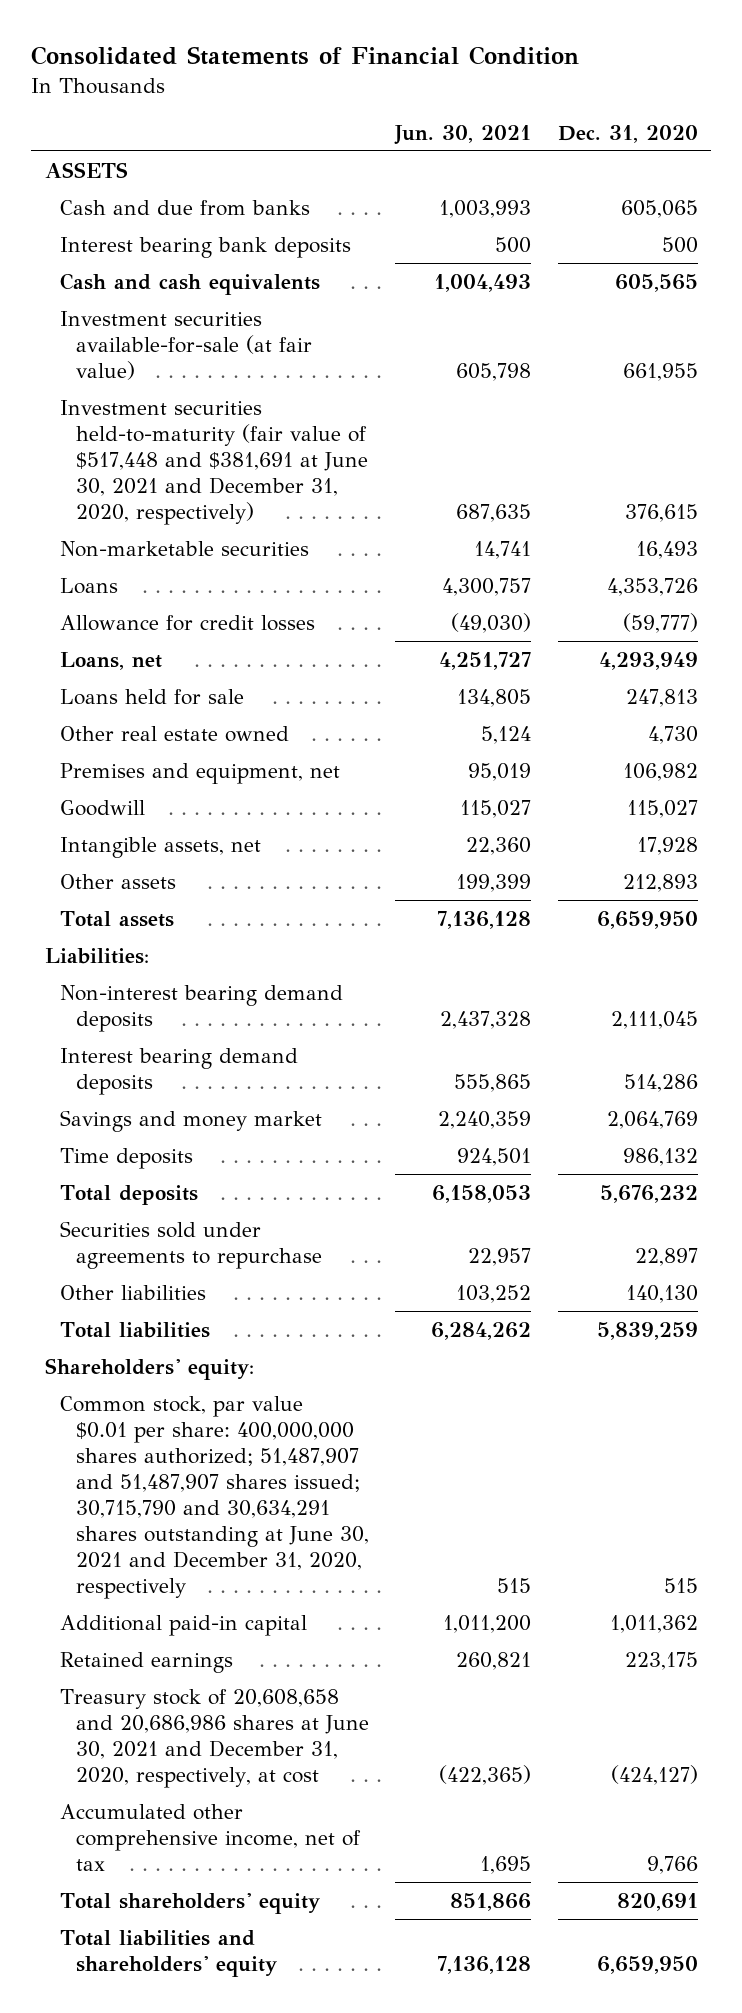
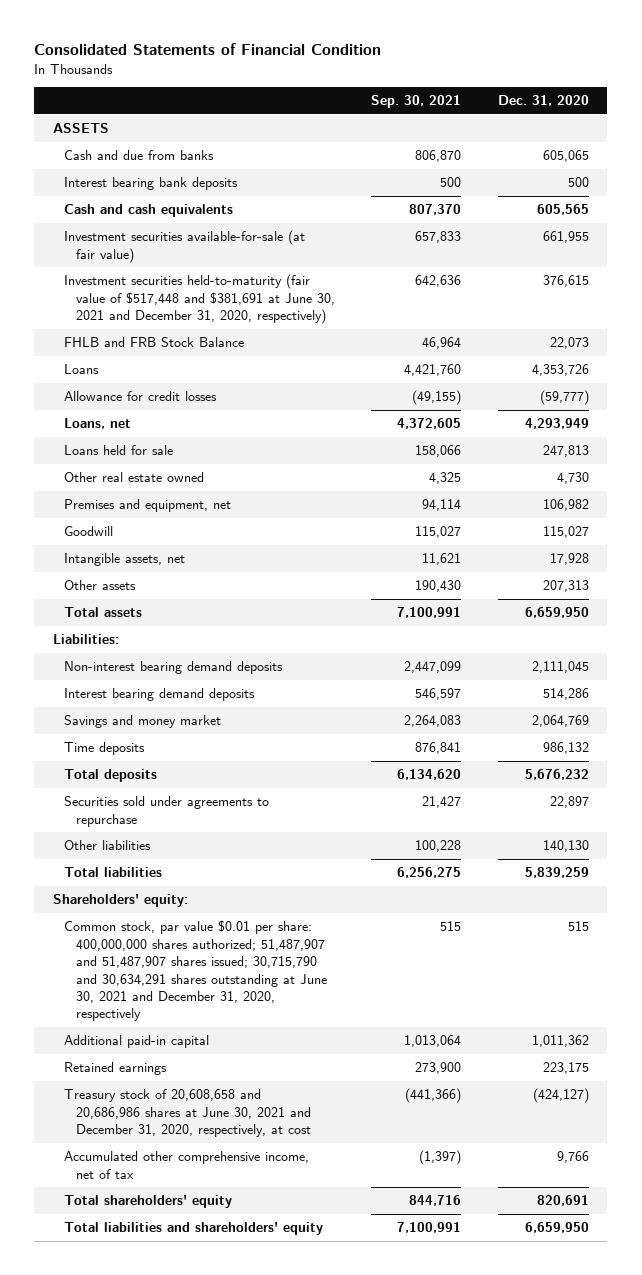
- | Jun. 30, 2021 | Dec. 31, 2020
+ | Sep. 30, 2021 | Dec. 31, 2020
- Non-marketable securities | 14,741 | 16,493
+ FHLB and FRB Stock Balance | 46,964 | 22,073
- Other assets | 199,399 | 212,893
+ Other assets | 190,430 | 207,313

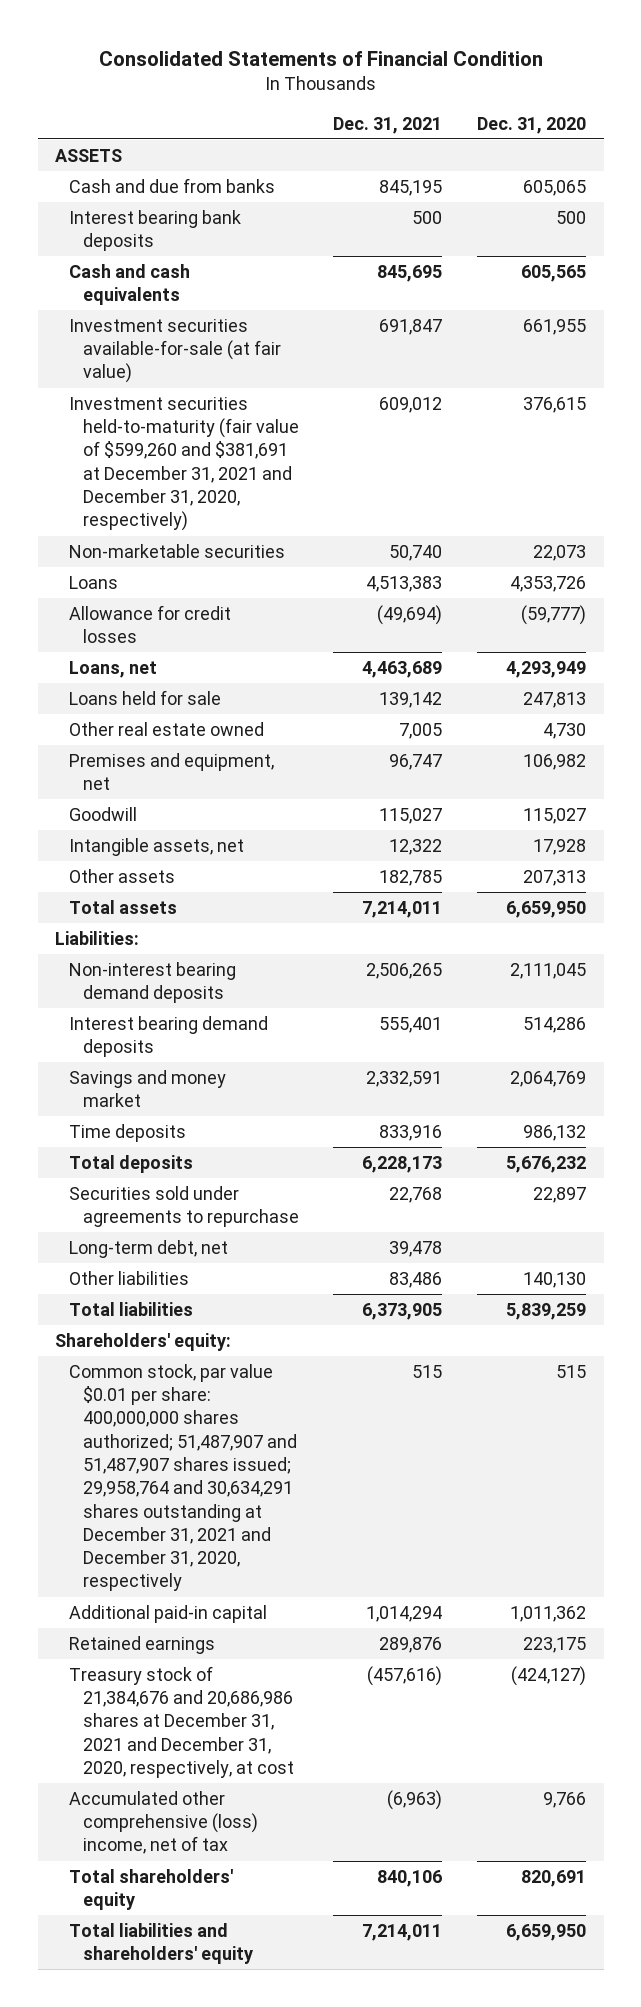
- | Sep. 30, 2021 | Dec. 31, 2020
+ | Dec. 31, 2021 | Dec. 31, 2020
- Investment securities held-to-maturity (fair value of $517,448 and $381,691 at June 30, 2021 and December 31, 2020, respectively) | 642,636 | 376,615
- FHLB and FRB Stock Balance | 46,964 | 22,073
+ Investment securities held-to-maturity (fair value of $599,260 and $381,691 at December 31, 2021 and December 31, 2020, respectively) | 609,012 | 376,615
+ Non-marketable securities | 50,740 | 22,073
+ Long-term debt, net | 39,478 |
- Common stock, par value $0.01 per share: 400,000,000 shares authorized; 51,487,907 and 51,487,907 shares issued; 30,715,790 and 30,634,291 shares outstanding at June 30, 2021 and December 31, 2020, respectively | 515 | 515
+ Common stock, par value $0.01 per share: 400,000,000 shares authorized; 51,487,907 and 51,487,907 shares issued; 29,958,764 and 30,634,291 shares outstanding at December 31, 2021 and December 31, 2020, respectively | 515 | 515
- Treasury stock of 20,608,658 and 20,686,986 shares at June 30, 2021 and December 31, 2020, respectively, at cost | (441,366) | (424,127)
- Accumulated other comprehensive income, net of tax | (1,397) | 9,766
+ Treasury stock of 21,384,676 and 20,686,986 shares at December 31, 2021 and December 31, 2020, respectively, at cost | (457,616) | (424,127)
+ Accumulated other comprehensive (loss) income, net of tax | (6,963) | 9,766

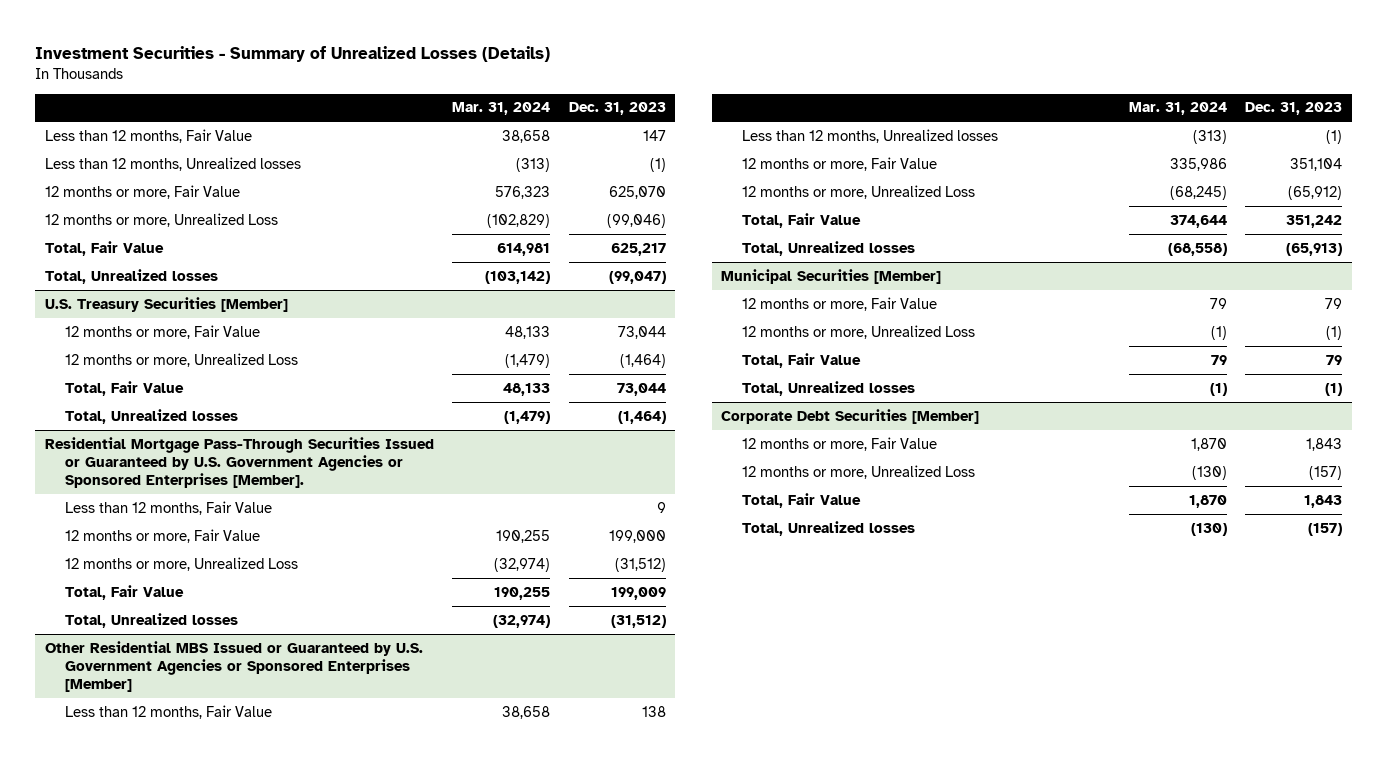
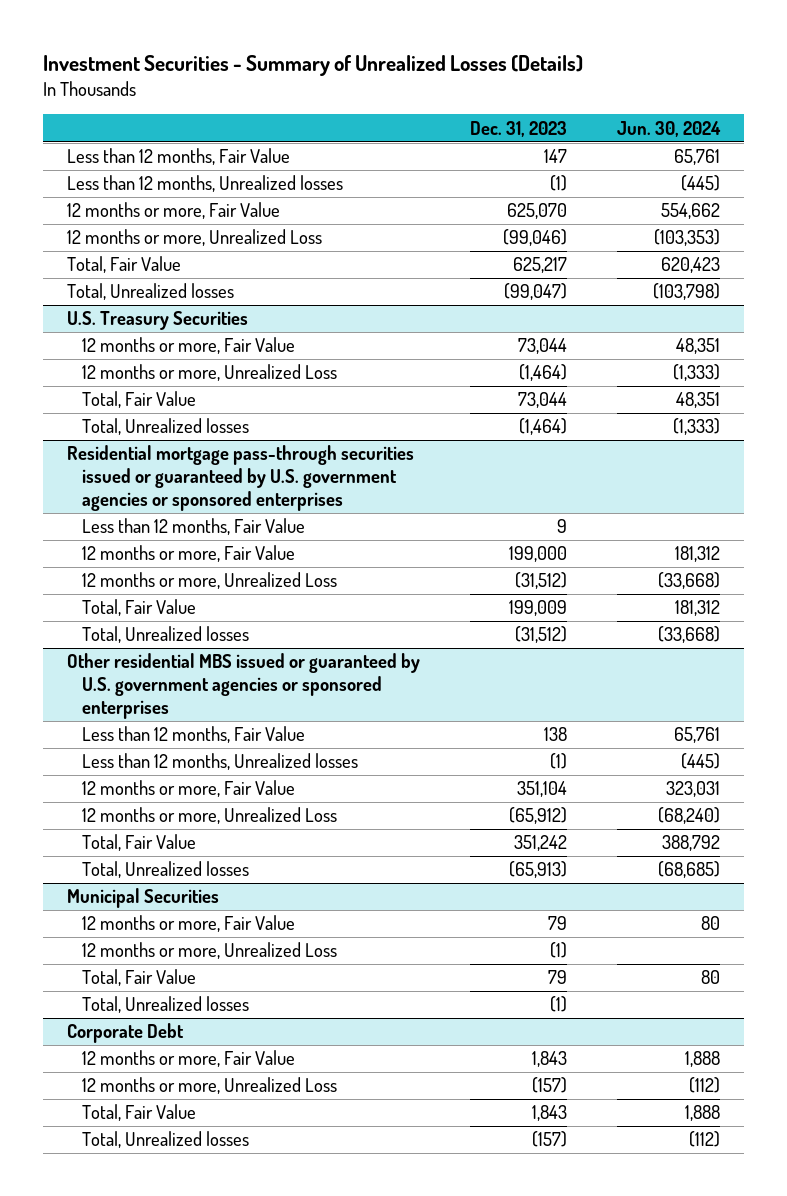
- | Mar. 31, 2024 | Dec. 31, 2023
+ | Dec. 31, 2023 | Jun. 30, 2024
- U.S. Treasury Securities [Member]
+ U.S. Treasury Securities
- Residential Mortgage Pass-Through Securities Issued or Guaranteed by U.S. Government Agencies or Sponsored Enterprises [Member].
+ Residential mortgage pass-through securities issued or guaranteed by U.S. government agencies or sponsored enterprises
- Other Residential MBS Issued or Guaranteed by U.S. Government Agencies or Sponsored Enterprises [Member]
+ Other residential MBS issued or guaranteed by U.S. government agencies or sponsored enterprises
- Municipal Securities [Member]
+ Municipal Securities
- Corporate Debt Securities [Member]
+ Corporate Debt

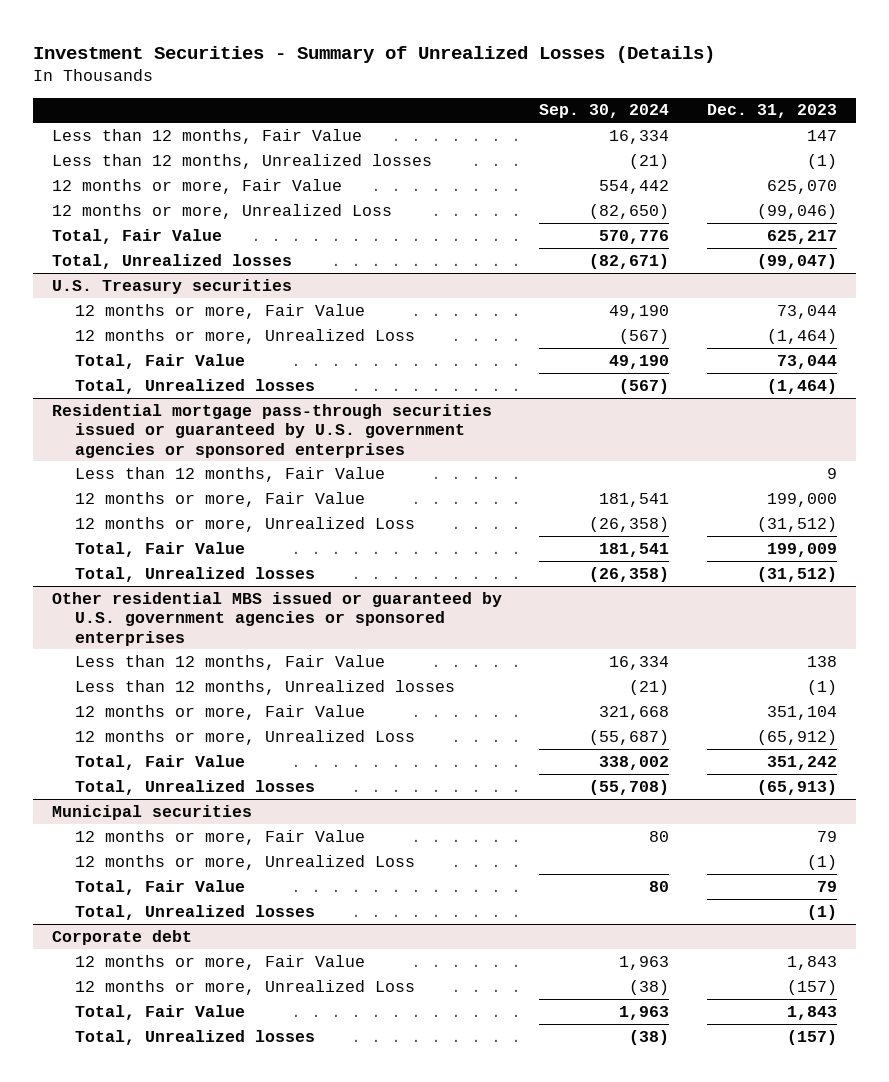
- | Dec. 31, 2023 | Jun. 30, 2024
+ | Sep. 30, 2024 | Dec. 31, 2023
- U.S. Treasury Securities
+ U.S. Treasury securities
- Municipal Securities
+ Municipal securities
- Corporate Debt
+ Corporate debt

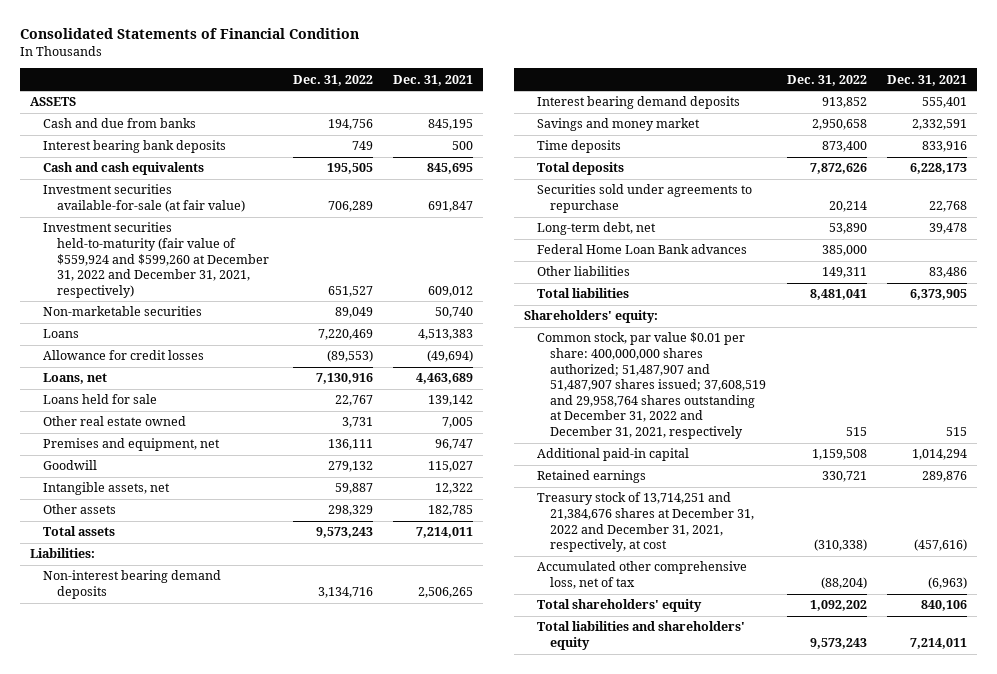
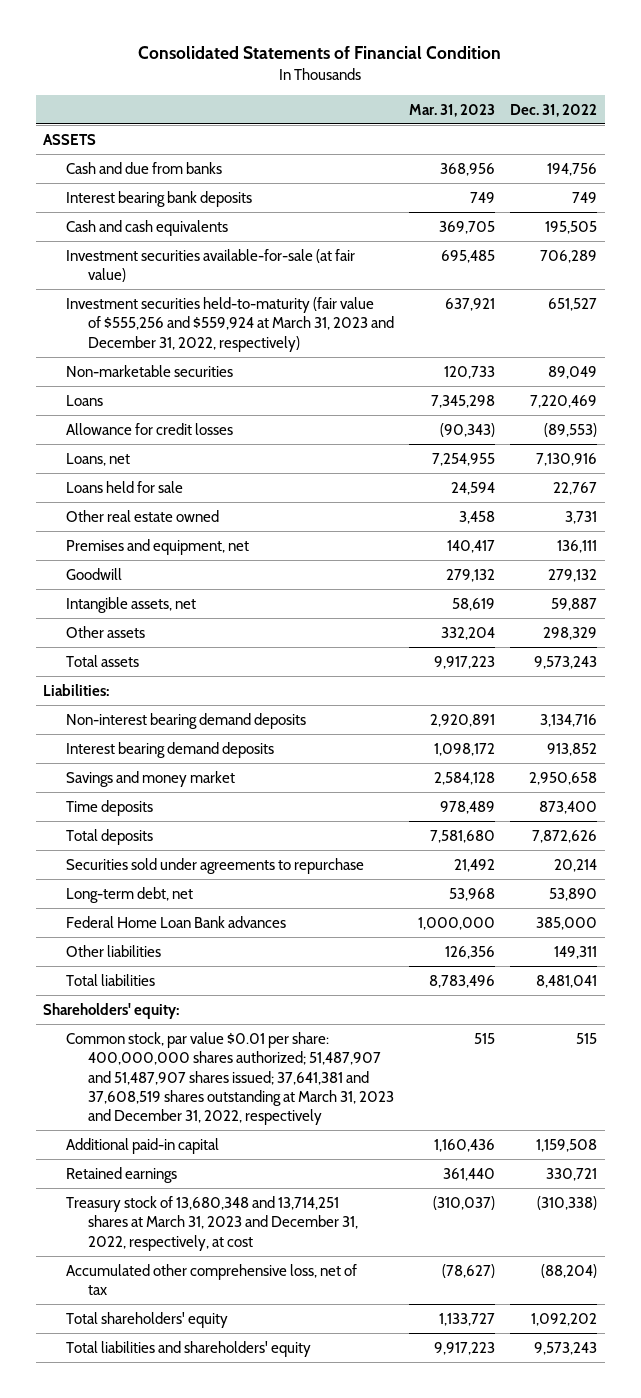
- | Dec. 31, 2022 | Dec. 31, 2021
+ | Mar. 31, 2023 | Dec. 31, 2022
- Investment securities held-to-maturity (fair value of $559,924 and $599,260 at December 31, 2022 and December 31, 2021, respectively) | 651,527 | 609,012
+ Investment securities held-to-maturity (fair value of $555,256 and $559,924 at March 31, 2023 and December 31, 2022, respectively) | 637,921 | 651,527
- Common stock, par value $0.01 per share: 400,000,000 shares authorized; 51,487,907 and 51,487,907 shares issued; 37,608,519 and 29,958,764 shares outstanding at December 31, 2022 and December 31, 2021, respectively | 515 | 515
+ Common stock, par value $0.01 per share: 400,000,000 shares authorized; 51,487,907 and 51,487,907 shares issued; 37,641,381 and 37,608,519 shares outstanding at March 31, 2023 and December 31, 2022, respectively | 515 | 515
- Treasury stock of 13,714,251 and 21,384,676 shares at December 31, 2022 and December 31, 2021, respectively, at cost | (310,338) | (457,616)
+ Treasury stock of 13,680,348 and 13,714,251 shares at March 31, 2023 and December 31, 2022, respectively, at cost | (310,037) | (310,338)

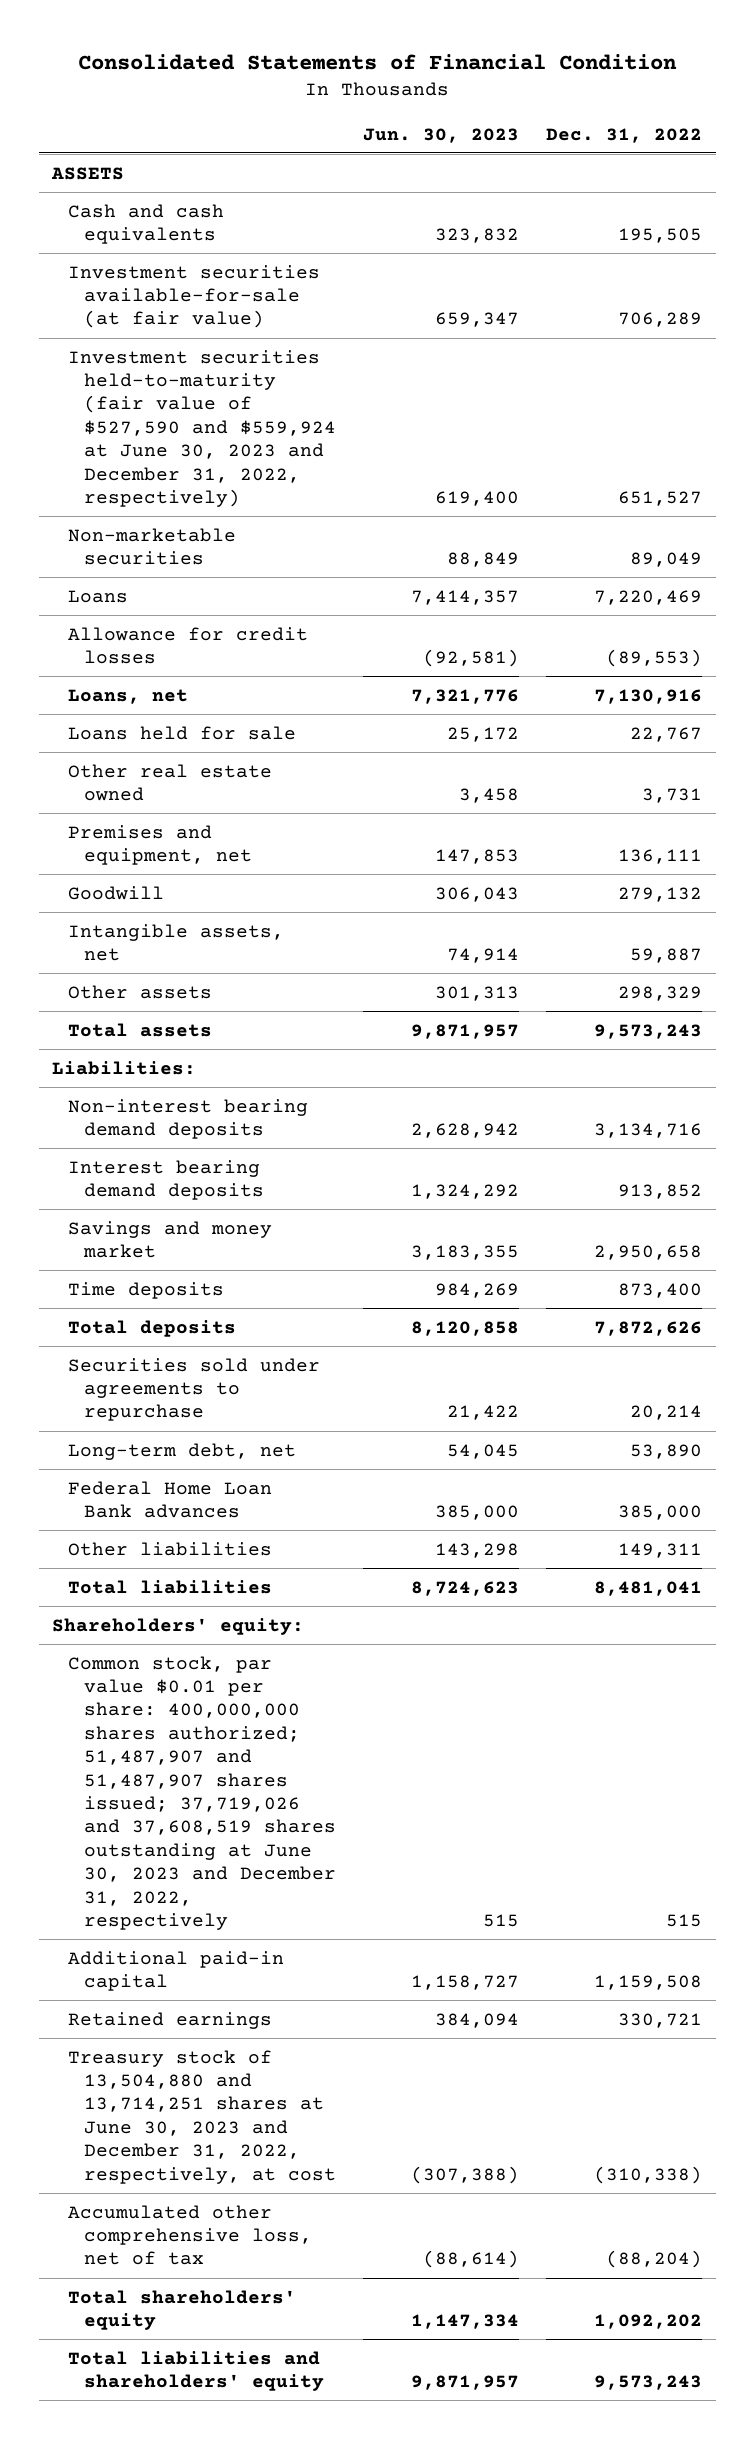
- | Mar. 31, 2023 | Dec. 31, 2022
+ | Jun. 30, 2023 | Dec. 31, 2022
- Cash and due from banks | 368,956 | 194,756
- Interest bearing bank deposits | 749 | 749
- Investment securities held-to-maturity (fair value of $555,256 and $559,924 at March 31, 2023 and December 31, 2022, respectively) | 637,921 | 651,527
+ Investment securities held-to-maturity (fair value of $527,590 and $559,924 at June 30, 2023 and December 31, 2022, respectively) | 619,400 | 651,527
- Common stock, par value $0.01 per share: 400,000,000 shares authorized; 51,487,907 and 51,487,907 shares issued; 37,641,381 and 37,608,519 shares outstanding at March 31, 2023 and December 31, 2022, respectively | 515 | 515
+ Common stock, par value $0.01 per share: 400,000,000 shares authorized; 51,487,907 and 51,487,907 shares issued; 37,719,026 and 37,608,519 shares outstanding at June 30, 2023 and December 31, 2022, respectively | 515 | 515
- Treasury stock of 13,680,348 and 13,714,251 shares at March 31, 2023 and December 31, 2022, respectively, at cost | (310,037) | (310,338)
+ Treasury stock of 13,504,880 and 13,714,251 shares at June 30, 2023 and December 31, 2022, respectively, at cost | (307,388) | (310,338)

